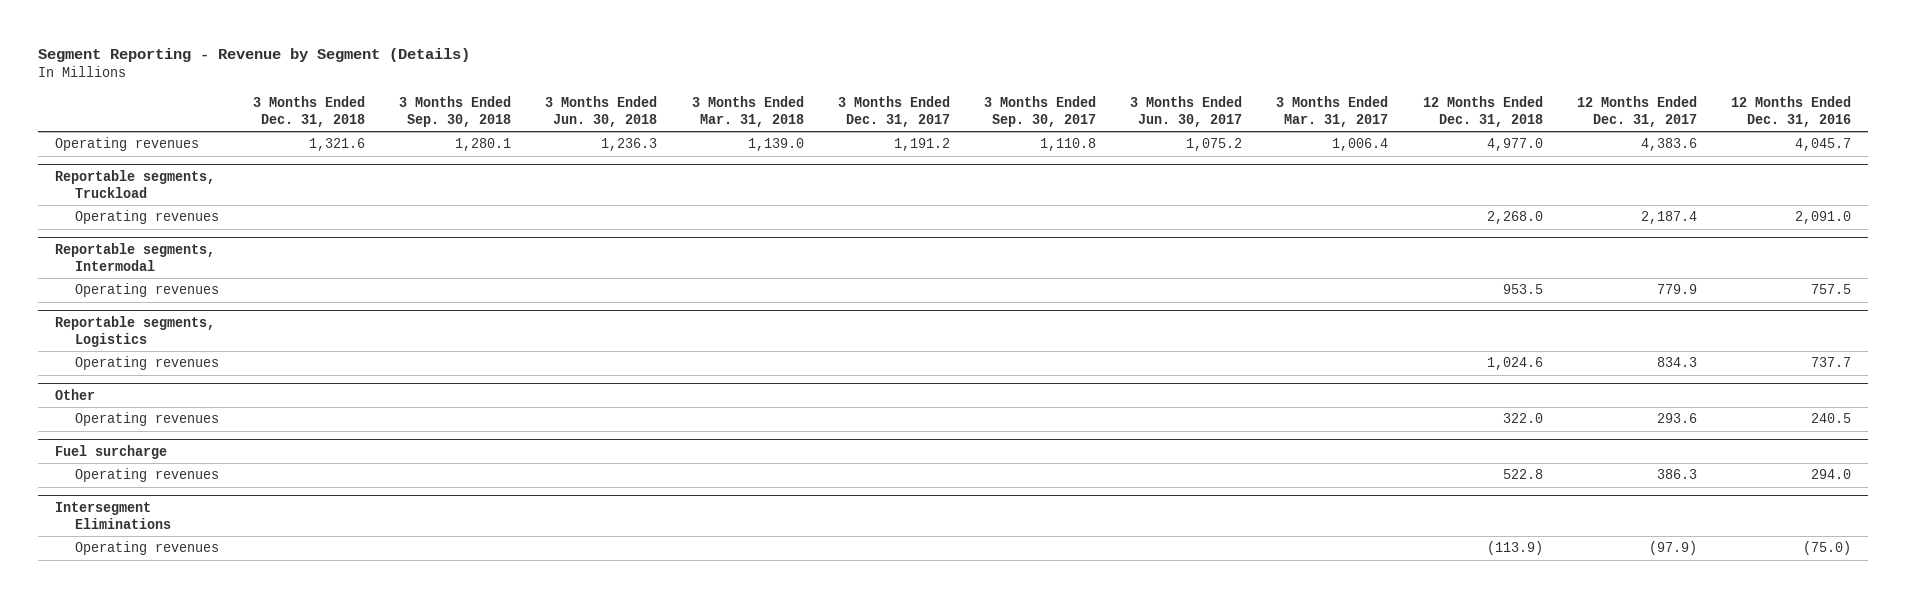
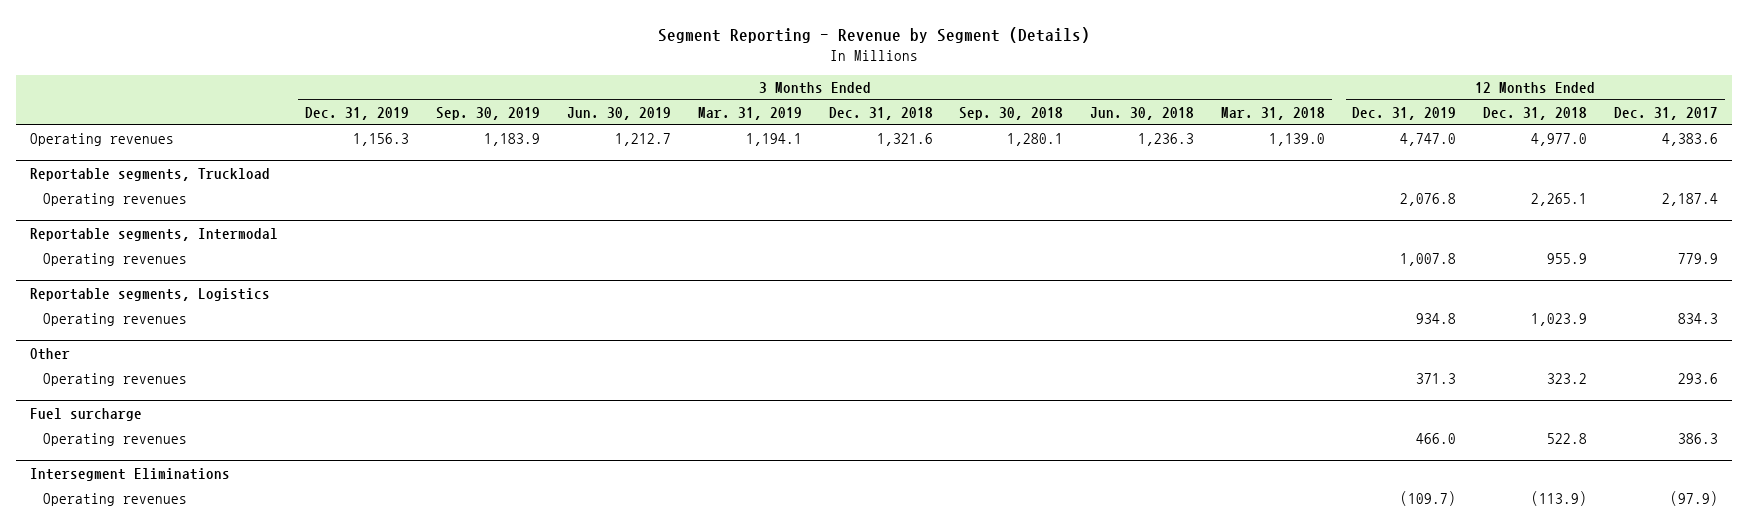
- | 3 Months Ended Dec. 31, 2018 | 3 Months Ended Sep. 30, 2018 | 3 Months Ended Jun. 30, 2018 | 3 Months Ended Mar. 31, 2018 | 3 Months Ended Dec. 31, 2017 | 3 Months Ended Sep. 30, 2017 | 3 Months Ended Jun. 30, 2017 | 3 Months Ended Mar. 31, 2017 | 12 Months Ended Dec. 31, 2018 | 12 Months Ended Dec. 31, 2017 | 12 Months Ended Dec. 31, 2016
+ | 3 Months Ended Dec. 31, 2019 | 3 Months Ended Sep. 30, 2019 | 3 Months Ended Jun. 30, 2019 | 3 Months Ended Mar. 31, 2019 | 3 Months Ended Dec. 31, 2018 | 3 Months Ended Sep. 30, 2018 | 3 Months Ended Jun. 30, 2018 | 3 Months Ended Mar. 31, 2018 | 12 Months Ended Dec. 31, 2019 | 12 Months Ended Dec. 31, 2018 | 12 Months Ended Dec. 31, 2017
@ Reportable segments, Truckload
- Operating revenues | | | | | | | | | 2,268.0 | 2,187.4 | 2,091.0
+ Operating revenues | | | | | | | | | 2,076.8 | 2,265.1 | 2,187.4
@ Reportable segments, Intermodal
- Operating revenues | | | | | | | | | 953.5 | 779.9 | 757.5
+ Operating revenues | | | | | | | | | 1,007.8 | 955.9 | 779.9
@ Reportable segments, Logistics
- Operating revenues | | | | | | | | | 1,024.6 | 834.3 | 737.7
+ Operating revenues | | | | | | | | | 934.8 | 1,023.9 | 834.3
@ Other
- Operating revenues | | | | | | | | | 322.0 | 293.6 | 240.5
+ Operating revenues | | | | | | | | | 371.3 | 323.2 | 293.6

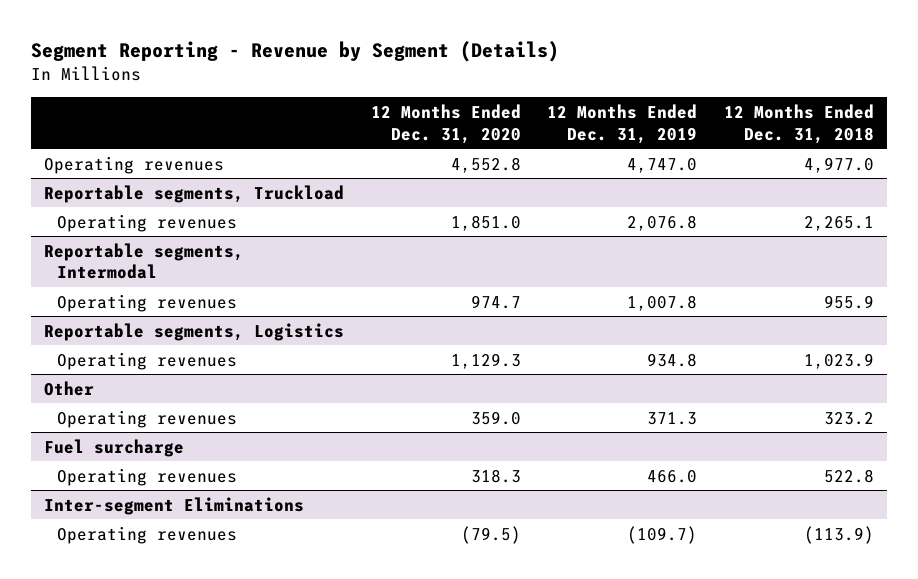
- | 3 Months Ended Dec. 31, 2019 | 3 Months Ended Sep. 30, 2019 | 3 Months Ended Jun. 30, 2019 | 3 Months Ended Mar. 31, 2019 | 3 Months Ended Dec. 31, 2018 | 3 Months Ended Sep. 30, 2018 | 3 Months Ended Jun. 30, 2018 | 3 Months Ended Mar. 31, 2018 | 12 Months Ended Dec. 31, 2019 | 12 Months Ended Dec. 31, 2018 | 12 Months Ended Dec. 31, 2017
+ | 12 Months Ended Dec. 31, 2020 | 12 Months Ended Dec. 31, 2019 | 12 Months Ended Dec. 31, 2018
- Intersegment Eliminations
+ Inter-segment Eliminations

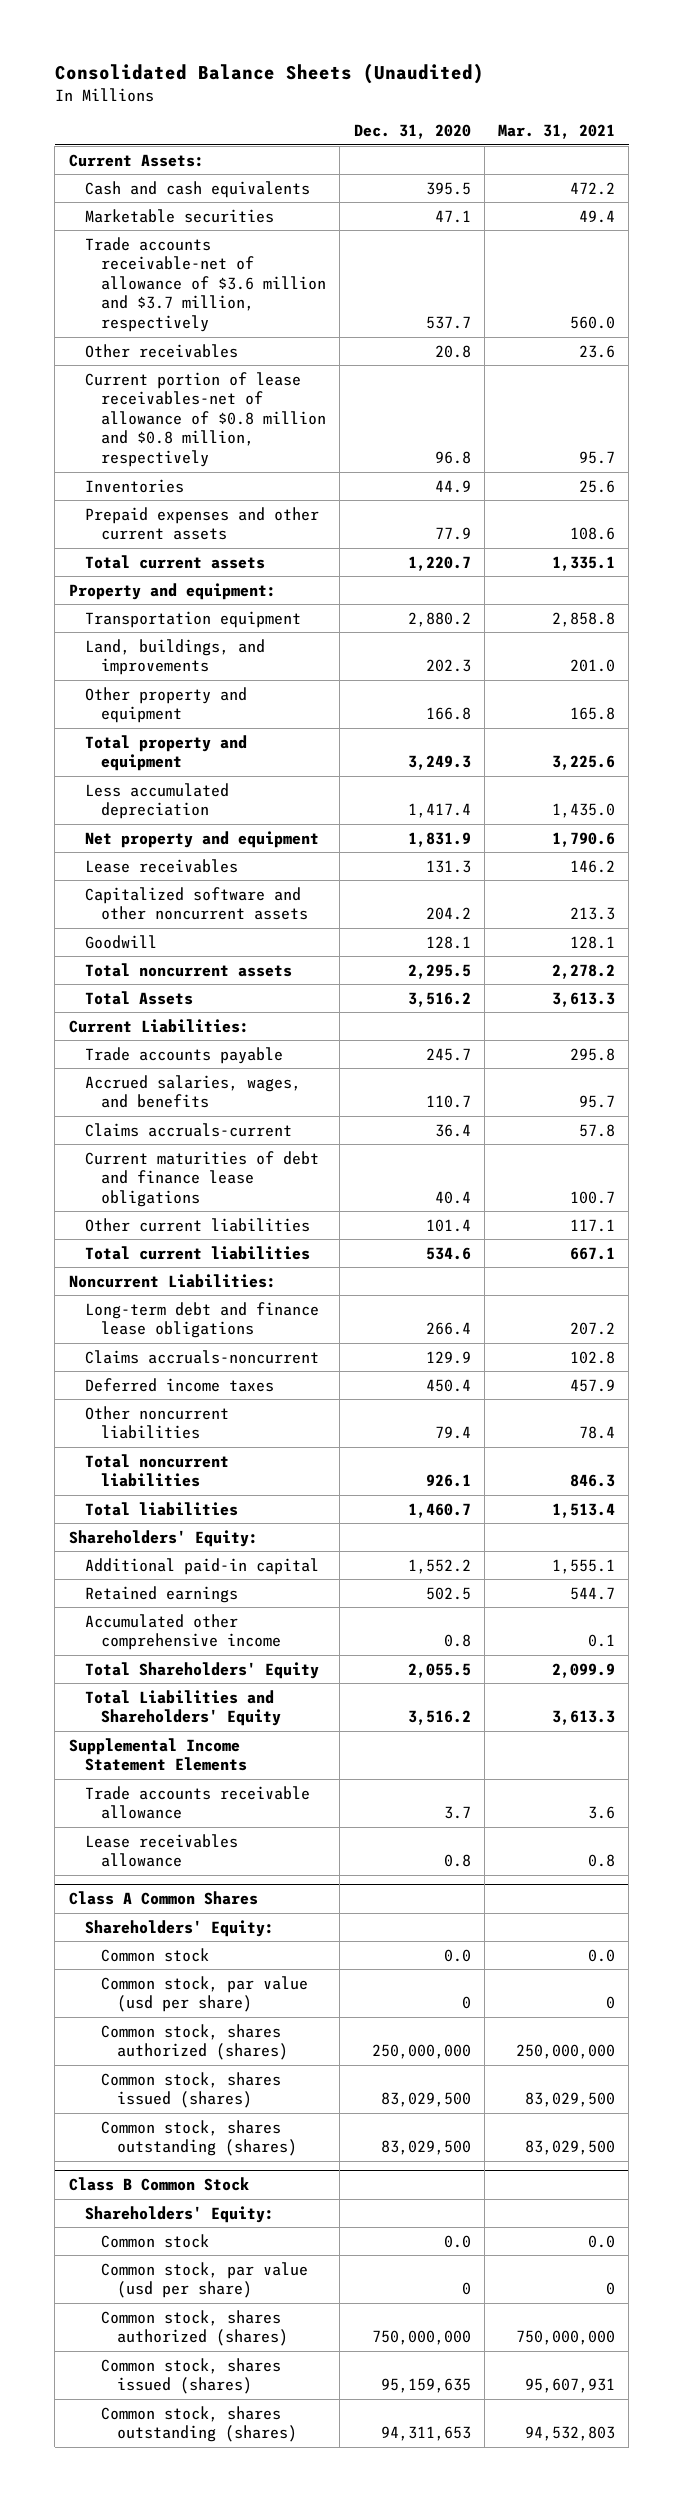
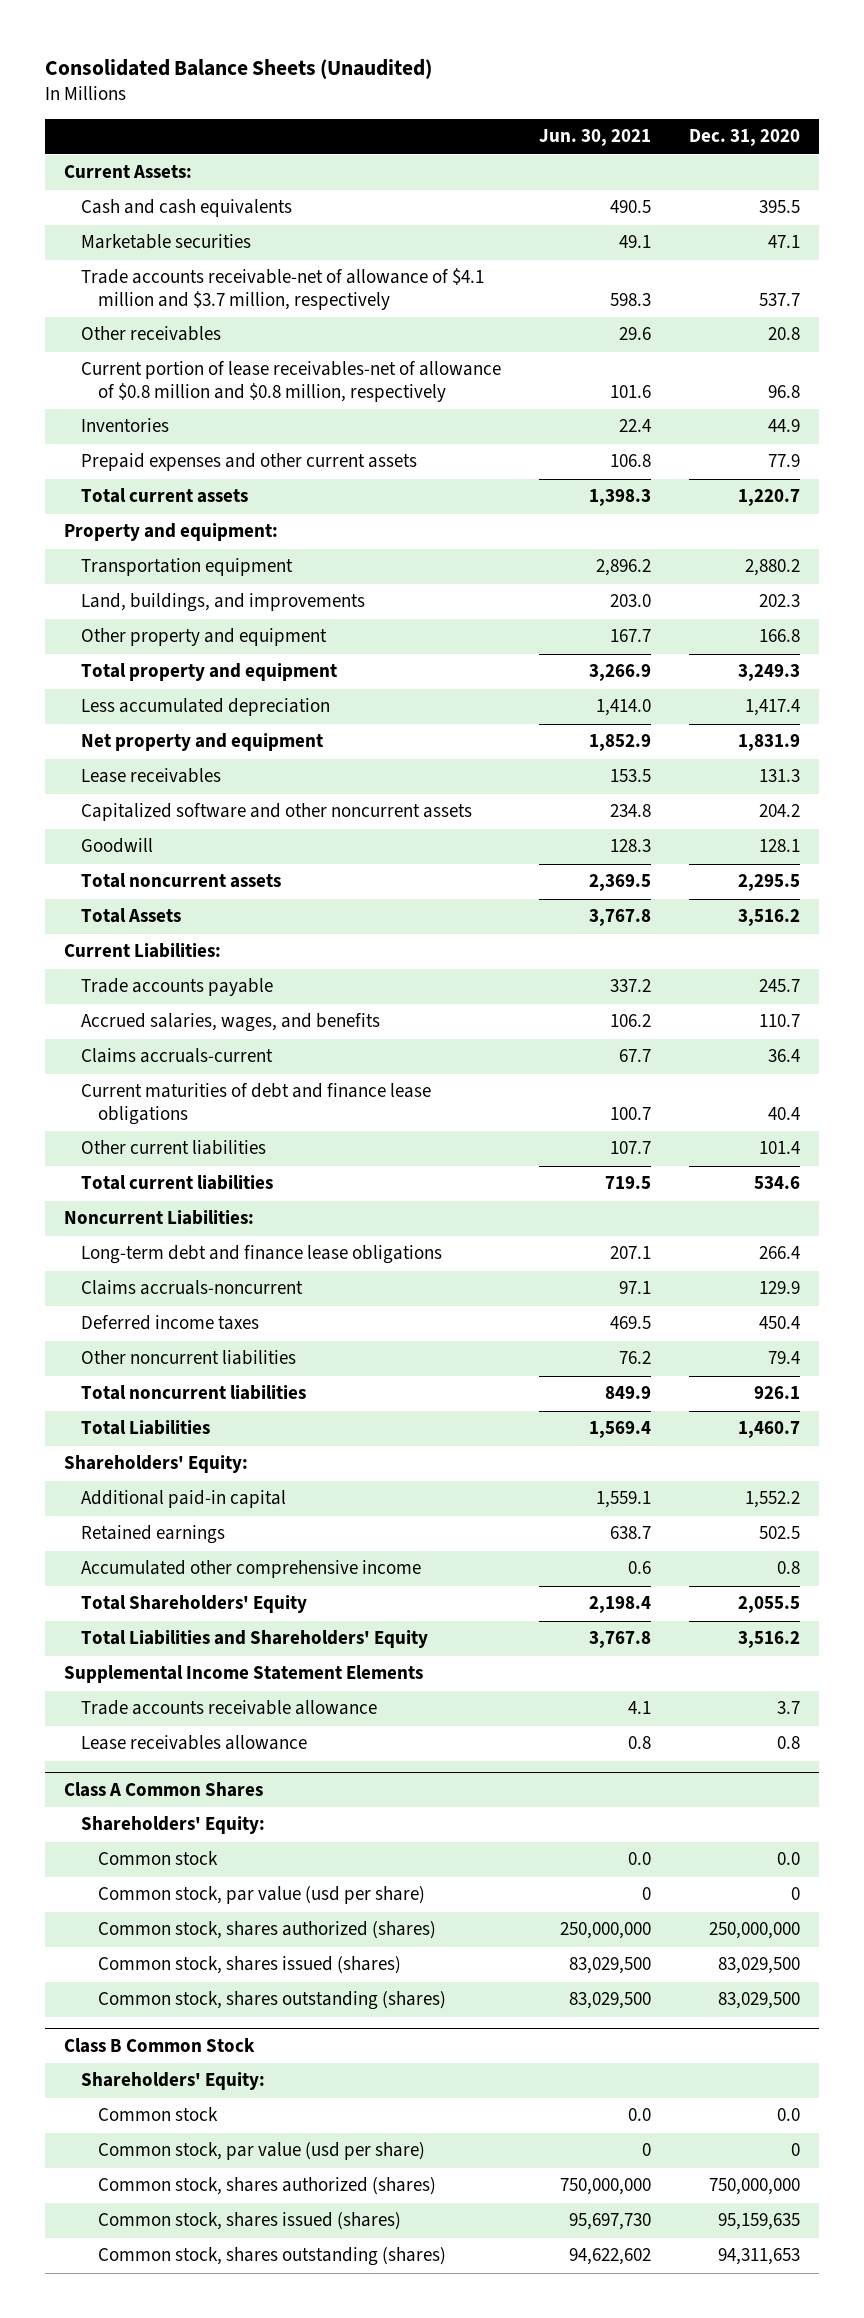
- | Dec. 31, 2020 | Mar. 31, 2021
+ | Jun. 30, 2021 | Dec. 31, 2020
- Trade accounts receivable-net of allowance of $3.6 million and $3.7 million, respectively | 537.7 | 560.0
+ Trade accounts receivable-net of allowance of $4.1 million and $3.7 million, respectively | 598.3 | 537.7
- Total liabilities | 1,460.7 | 1,513.4
+ Total Liabilities | 1,569.4 | 1,460.7

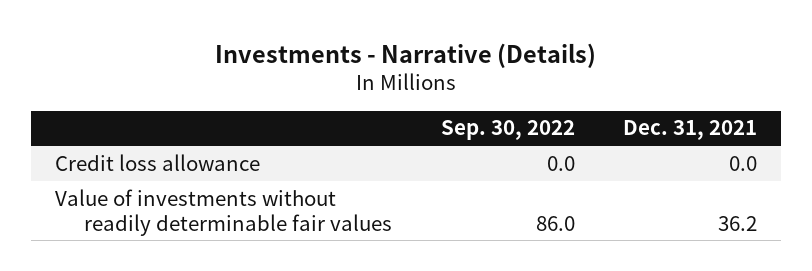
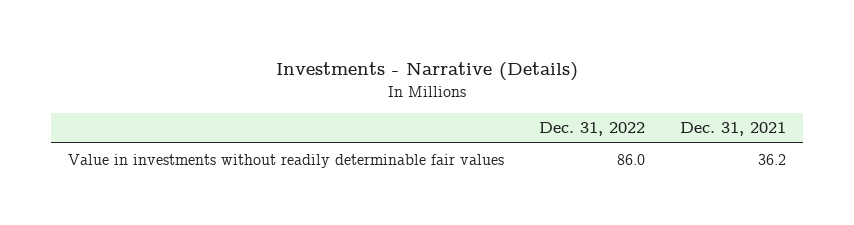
- | Sep. 30, 2022 | Dec. 31, 2021
+ | Dec. 31, 2022 | Dec. 31, 2021
- Credit loss allowance | 0.0 | 0.0
- Value of investments without readily determinable fair values | 86.0 | 36.2
+ Value in investments without readily determinable fair values | 86.0 | 36.2

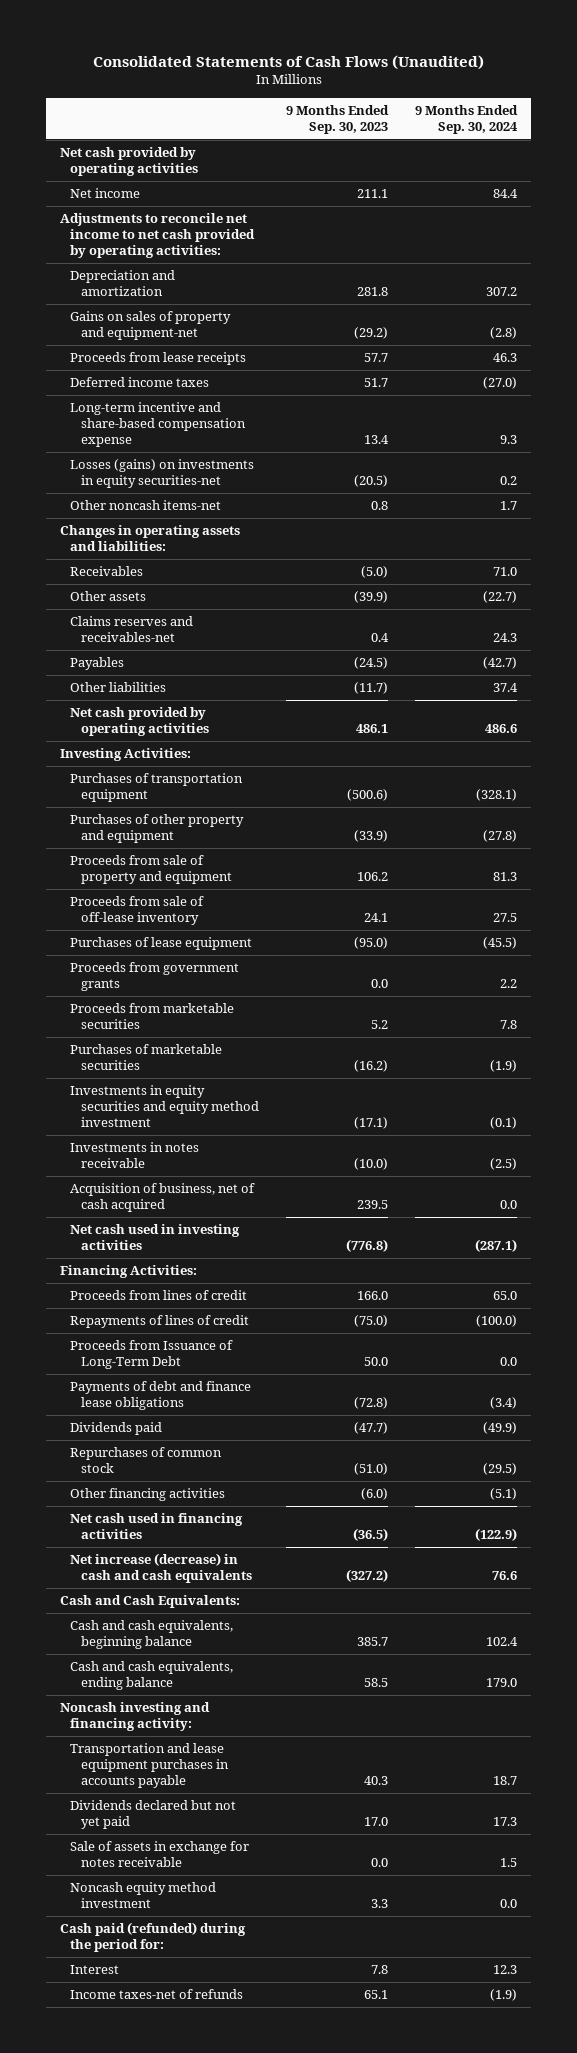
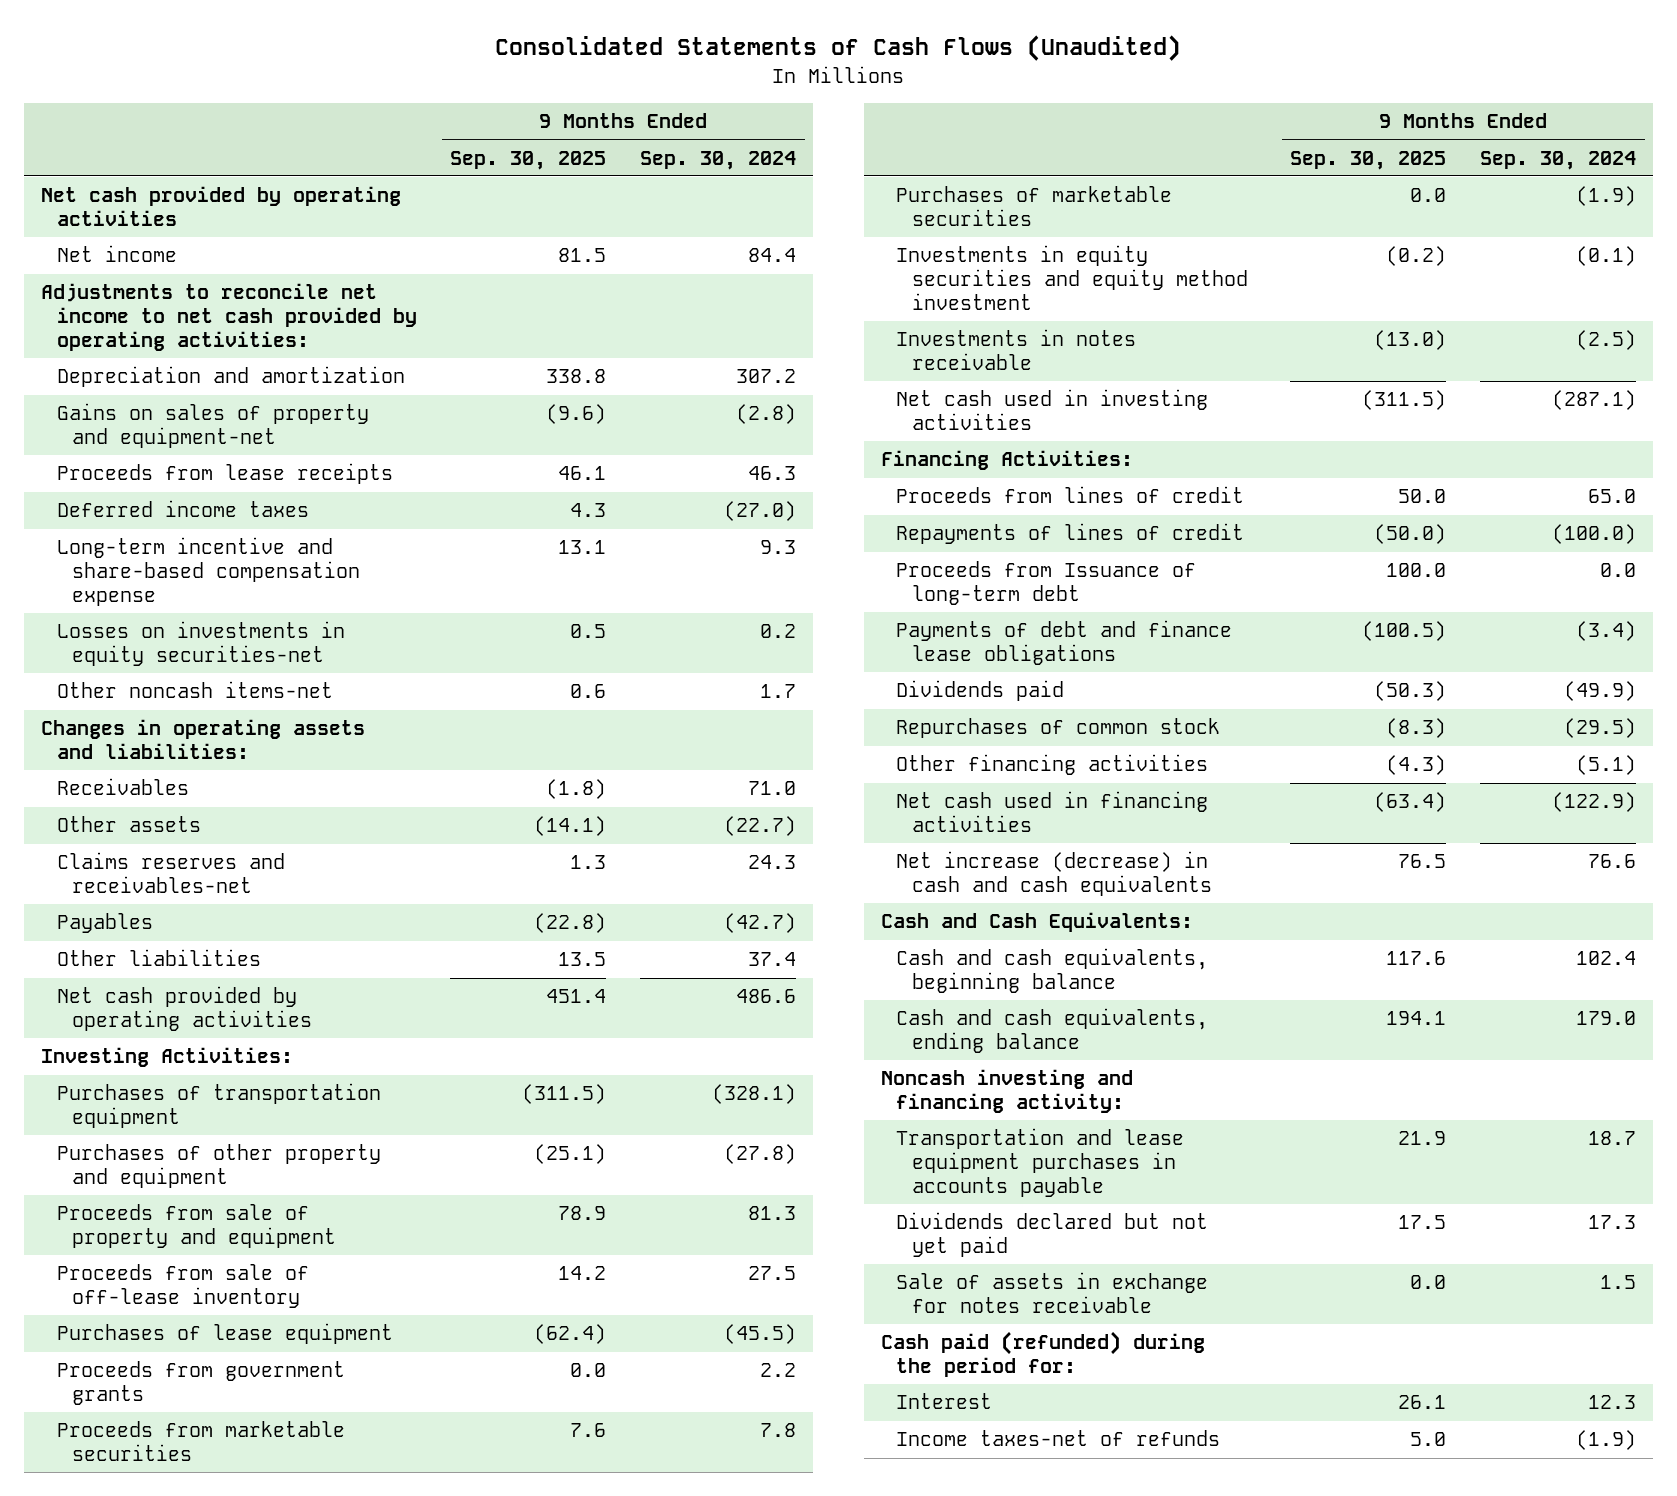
- | 9 Months Ended Sep. 30, 2023 | 9 Months Ended Sep. 30, 2024
+ | 9 Months Ended Sep. 30, 2025 | 9 Months Ended Sep. 30, 2024
- Losses (gains) on investments in equity securities-net | (20.5) | 0.2
+ Losses on investments in equity securities-net | 0.5 | 0.2
- Acquisition of business, net of cash acquired | 239.5 | 0.0
- Proceeds from Issuance of Long-Term Debt | 50.0 | 0.0
+ Proceeds from Issuance of long-term debt | 100.0 | 0.0
- Noncash equity method investment | 3.3 | 0.0

